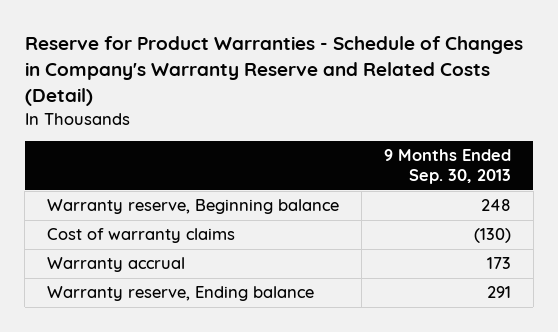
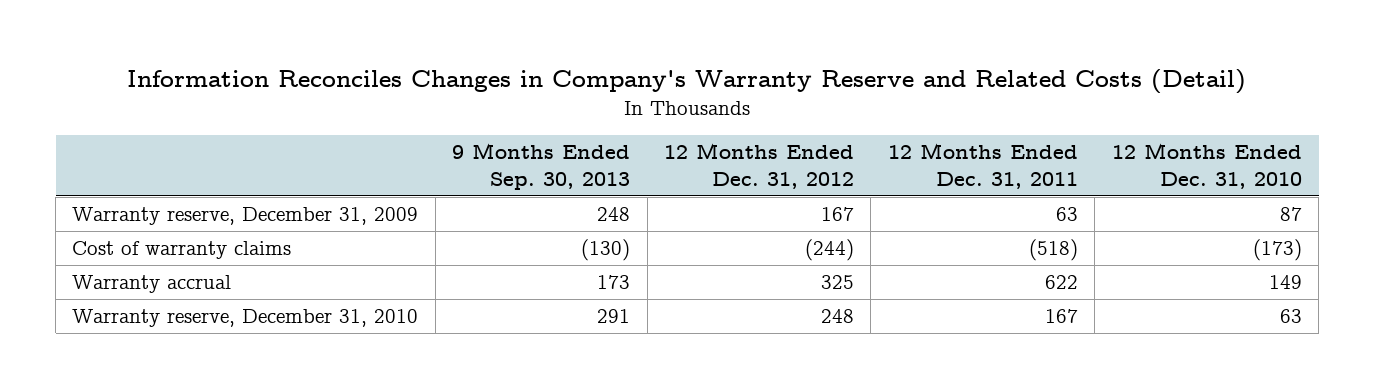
- Reserve for Product Warranties - Schedule of Changes in Company's Warranty Reserve and Related Costs (Detail)
+ Information Reconciles Changes in Company's Warranty Reserve and Related Costs (Detail)
- | 9 Months Ended Sep. 30, 2013
+ | 9 Months Ended Sep. 30, 2013 | 12 Months Ended Dec. 31, 2012 | 12 Months Ended Dec. 31, 2011 | 12 Months Ended Dec. 31, 2010
- Warranty reserve, Beginning balance | 248
+ Warranty reserve, December 31, 2009 | 248 | 167 | 63 | 87
- Warranty reserve, Ending balance | 291
+ Warranty reserve, December 31, 2010 | 291 | 248 | 167 | 63

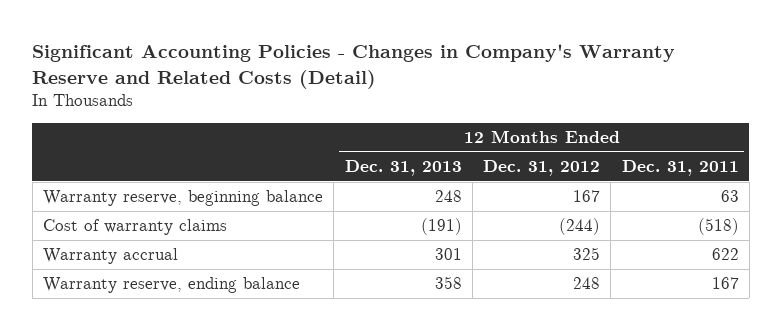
- Information Reconciles Changes in Company's Warranty Reserve and Related Costs (Detail)
+ Significant Accounting Policies - Changes in Company's Warranty Reserve and Related Costs (Detail)
- | 9 Months Ended Sep. 30, 2013 | 12 Months Ended Dec. 31, 2012 | 12 Months Ended Dec. 31, 2011 | 12 Months Ended Dec. 31, 2010
+ | 12 Months Ended Dec. 31, 2013 | 12 Months Ended Dec. 31, 2012 | 12 Months Ended Dec. 31, 2011
- Warranty reserve, December 31, 2009 | 248 | 167 | 63 | 87
+ Warranty reserve, beginning balance | 248 | 167 | 63
- Warranty reserve, December 31, 2010 | 291 | 248 | 167 | 63
+ Warranty reserve, ending balance | 358 | 248 | 167

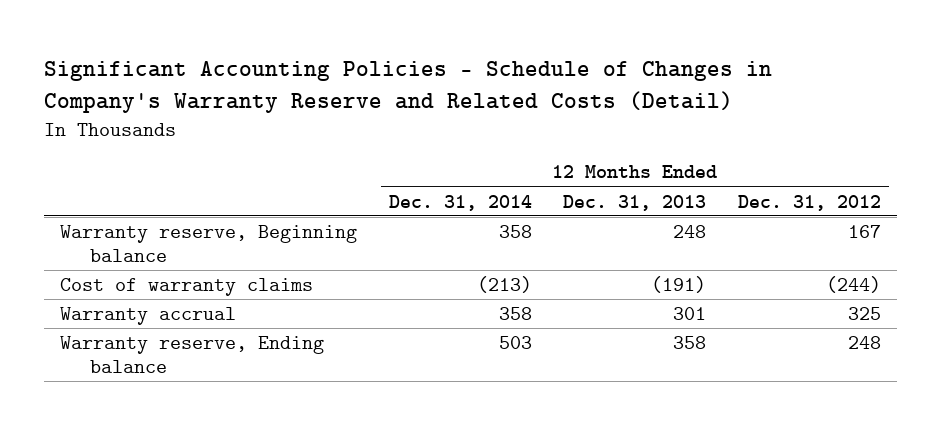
- Significant Accounting Policies - Changes in Company's Warranty Reserve and Related Costs (Detail)
+ Significant Accounting Policies - Schedule of Changes in Company's Warranty Reserve and Related Costs (Detail)
- | 12 Months Ended Dec. 31, 2013 | 12 Months Ended Dec. 31, 2012 | 12 Months Ended Dec. 31, 2011
+ | 12 Months Ended Dec. 31, 2014 | 12 Months Ended Dec. 31, 2013 | 12 Months Ended Dec. 31, 2012
- Warranty reserve, beginning balance | 248 | 167 | 63
+ Warranty reserve, Beginning balance | 358 | 248 | 167
- Warranty reserve, ending balance | 358 | 248 | 167
+ Warranty reserve, Ending balance | 503 | 358 | 248

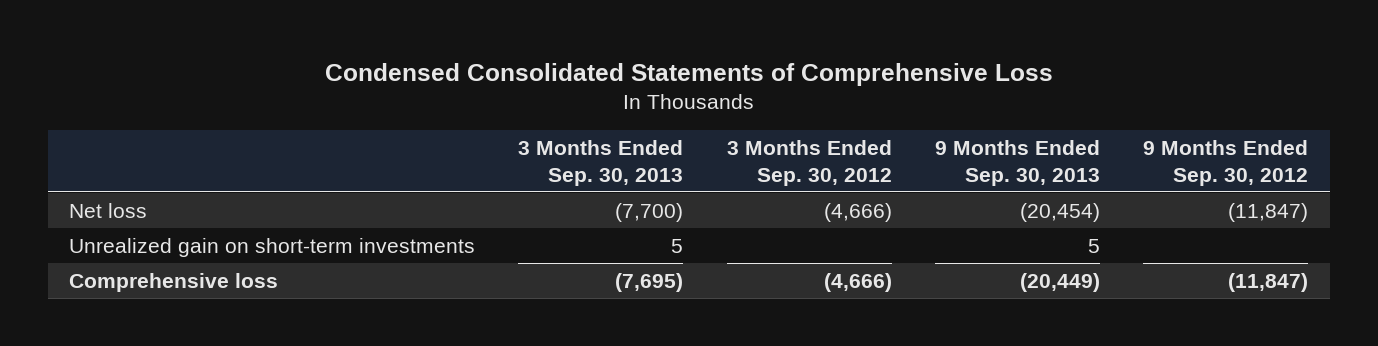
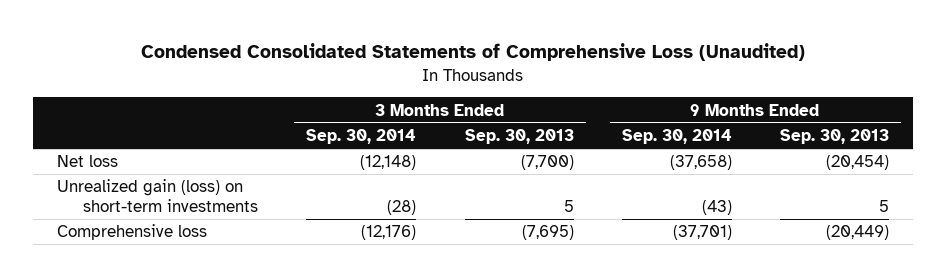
- Condensed Consolidated Statements of Comprehensive Loss
+ Condensed Consolidated Statements of Comprehensive Loss (Unaudited)
- | 3 Months Ended Sep. 30, 2013 | 3 Months Ended Sep. 30, 2012 | 9 Months Ended Sep. 30, 2013 | 9 Months Ended Sep. 30, 2012
+ | 3 Months Ended Sep. 30, 2014 | 3 Months Ended Sep. 30, 2013 | 9 Months Ended Sep. 30, 2014 | 9 Months Ended Sep. 30, 2013
- Unrealized gain on short-term investments | 5 | | 5 |
+ Unrealized gain (loss) on short-term investments | (28) | 5 | (43) | 5

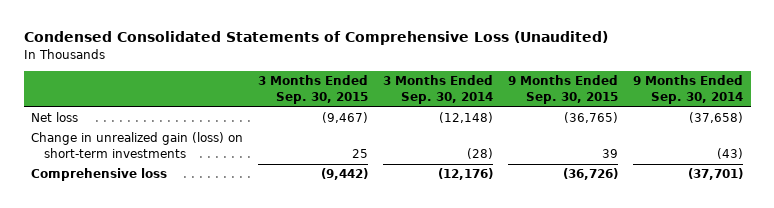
- | 3 Months Ended Sep. 30, 2014 | 3 Months Ended Sep. 30, 2013 | 9 Months Ended Sep. 30, 2014 | 9 Months Ended Sep. 30, 2013
+ | 3 Months Ended Sep. 30, 2015 | 3 Months Ended Sep. 30, 2014 | 9 Months Ended Sep. 30, 2015 | 9 Months Ended Sep. 30, 2014
- Unrealized gain (loss) on short-term investments | (28) | 5 | (43) | 5
+ Change in unrealized gain (loss) on short-term investments | 25 | (28) | 39 | (43)

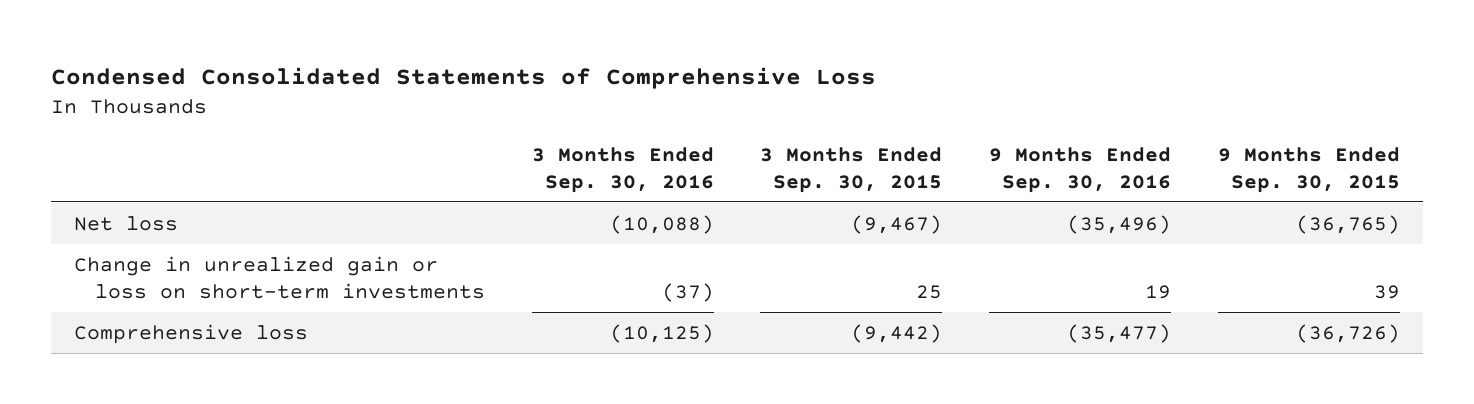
- Condensed Consolidated Statements of Comprehensive Loss (Unaudited)
+ Condensed Consolidated Statements of Comprehensive Loss
- | 3 Months Ended Sep. 30, 2015 | 3 Months Ended Sep. 30, 2014 | 9 Months Ended Sep. 30, 2015 | 9 Months Ended Sep. 30, 2014
+ | 3 Months Ended Sep. 30, 2016 | 3 Months Ended Sep. 30, 2015 | 9 Months Ended Sep. 30, 2016 | 9 Months Ended Sep. 30, 2015
- Change in unrealized gain (loss) on short-term investments | 25 | (28) | 39 | (43)
+ Change in unrealized gain or loss on short-term investments | (37) | 25 | 19 | 39

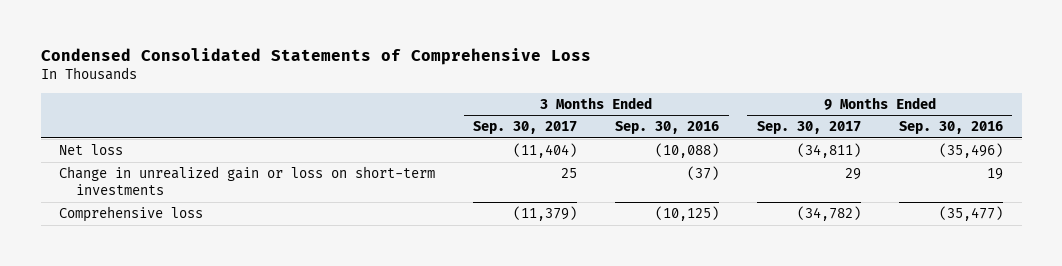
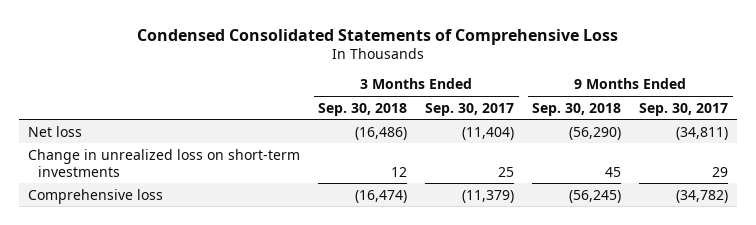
- | 3 Months Ended Sep. 30, 2017 | 3 Months Ended Sep. 30, 2016 | 9 Months Ended Sep. 30, 2017 | 9 Months Ended Sep. 30, 2016
+ | 3 Months Ended Sep. 30, 2018 | 3 Months Ended Sep. 30, 2017 | 9 Months Ended Sep. 30, 2018 | 9 Months Ended Sep. 30, 2017
- Change in unrealized gain or loss on short-term investments | 25 | (37) | 29 | 19
+ Change in unrealized loss on short-term investments | 12 | 25 | 45 | 29

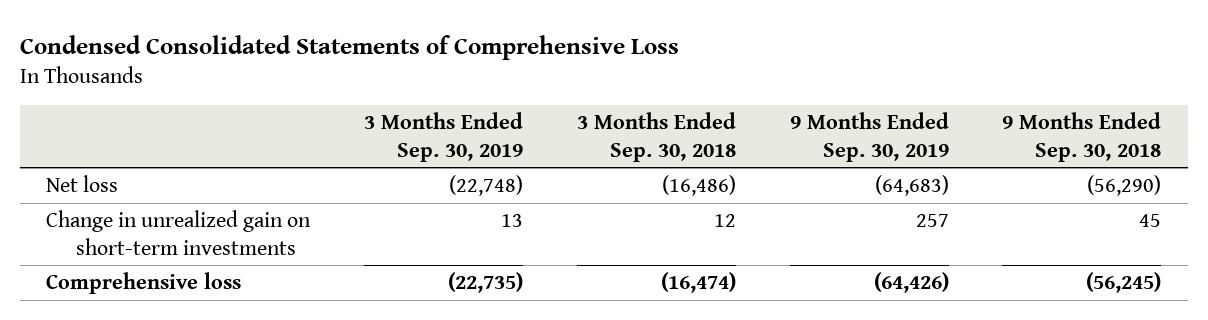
- | 3 Months Ended Sep. 30, 2018 | 3 Months Ended Sep. 30, 2017 | 9 Months Ended Sep. 30, 2018 | 9 Months Ended Sep. 30, 2017
+ | 3 Months Ended Sep. 30, 2019 | 3 Months Ended Sep. 30, 2018 | 9 Months Ended Sep. 30, 2019 | 9 Months Ended Sep. 30, 2018
- Change in unrealized loss on short-term investments | 12 | 25 | 45 | 29
+ Change in unrealized gain on short-term investments | 13 | 12 | 257 | 45

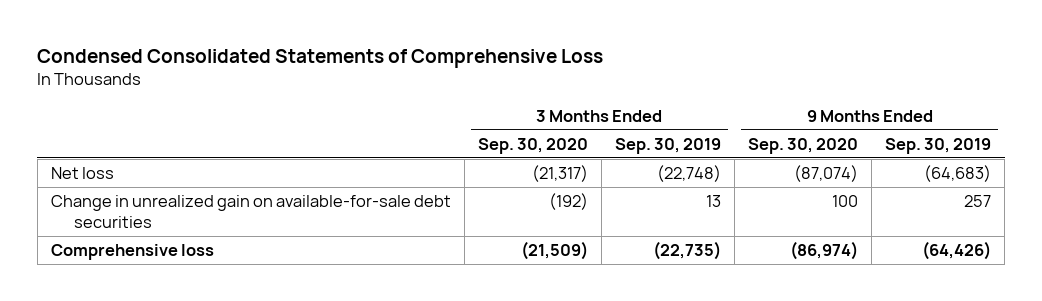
- | 3 Months Ended Sep. 30, 2019 | 3 Months Ended Sep. 30, 2018 | 9 Months Ended Sep. 30, 2019 | 9 Months Ended Sep. 30, 2018
+ | 3 Months Ended Sep. 30, 2020 | 3 Months Ended Sep. 30, 2019 | 9 Months Ended Sep. 30, 2020 | 9 Months Ended Sep. 30, 2019
- Change in unrealized gain on short-term investments | 13 | 12 | 257 | 45
+ Change in unrealized gain on available-for-sale debt securities | (192) | 13 | 100 | 257

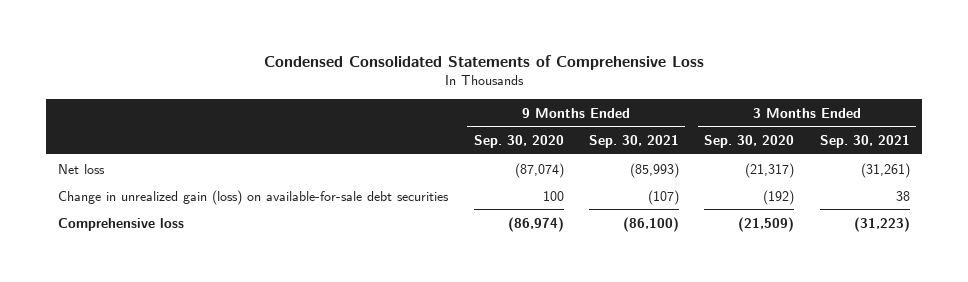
- | 3 Months Ended Sep. 30, 2020 | 3 Months Ended Sep. 30, 2019 | 9 Months Ended Sep. 30, 2020 | 9 Months Ended Sep. 30, 2019
+ | 9 Months Ended Sep. 30, 2020 | 9 Months Ended Sep. 30, 2021 | 3 Months Ended Sep. 30, 2020 | 3 Months Ended Sep. 30, 2021
- Change in unrealized gain on available-for-sale debt securities | (192) | 13 | 100 | 257
+ Change in unrealized gain (loss) on available-for-sale debt securities | 100 | (107) | (192) | 38

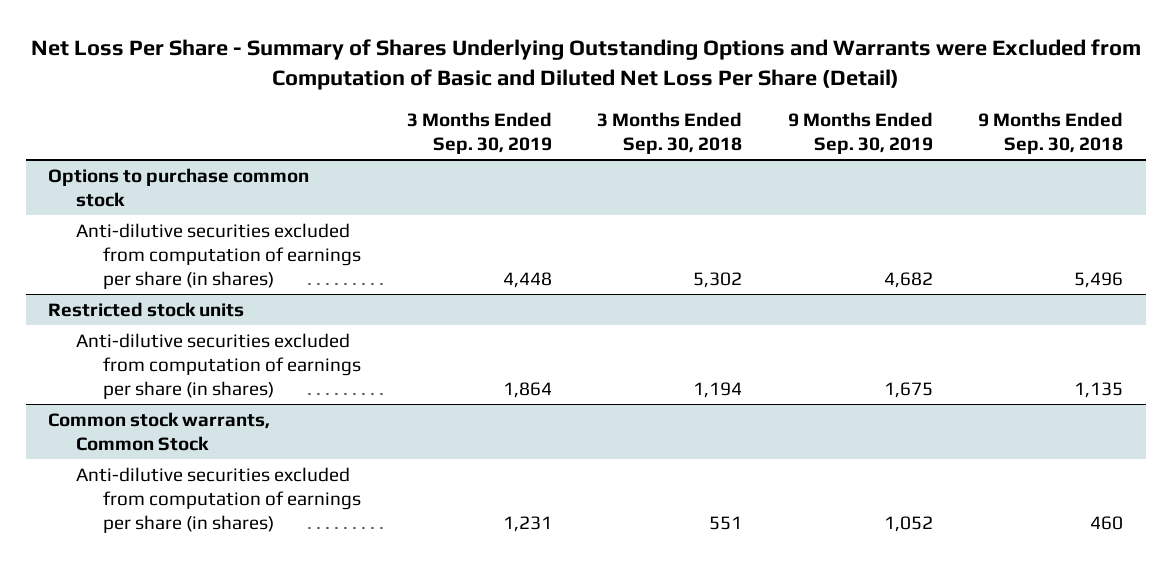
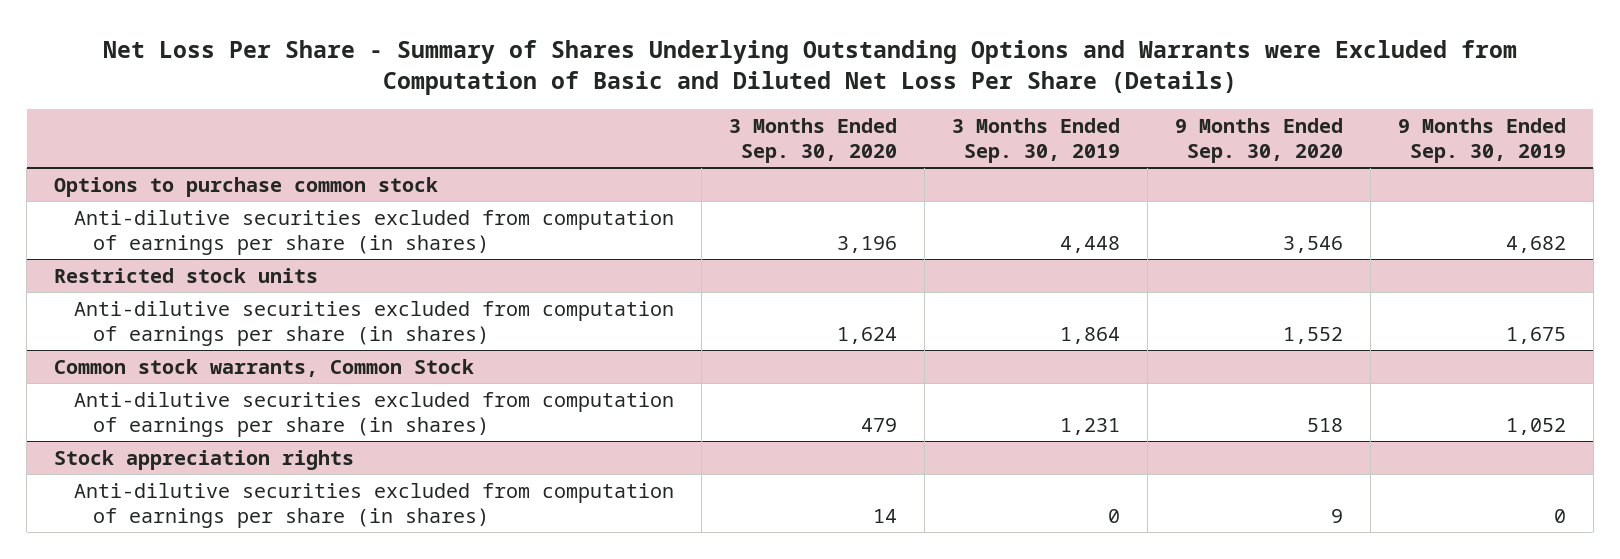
- Net Loss Per Share - Summary of Shares Underlying Outstanding Options and Warrants were Excluded from Computation of Basic and Diluted Net Loss Per Share (Detail)
+ Net Loss Per Share - Summary of Shares Underlying Outstanding Options and Warrants were Excluded from Computation of Basic and Diluted Net Loss Per Share (Details)
- | 3 Months Ended Sep. 30, 2019 | 3 Months Ended Sep. 30, 2018 | 9 Months Ended Sep. 30, 2019 | 9 Months Ended Sep. 30, 2018
+ | 3 Months Ended Sep. 30, 2020 | 3 Months Ended Sep. 30, 2019 | 9 Months Ended Sep. 30, 2020 | 9 Months Ended Sep. 30, 2019
+ Stock appreciation rights
+ Anti-dilutive securities excluded from computation of earnings per share (in shares) | 14 | 0 | 9 | 0

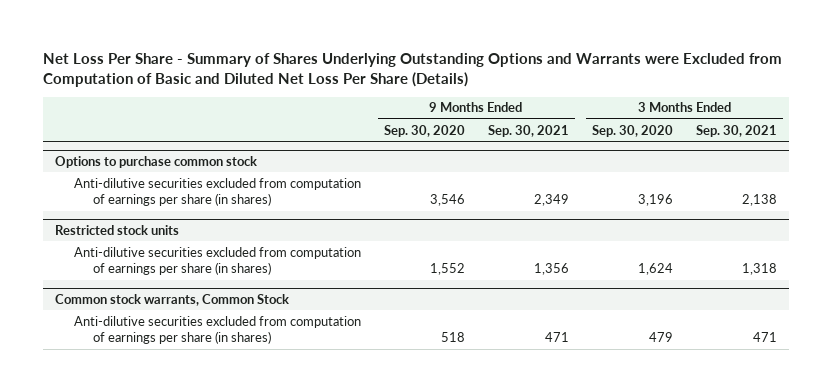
- | 3 Months Ended Sep. 30, 2020 | 3 Months Ended Sep. 30, 2019 | 9 Months Ended Sep. 30, 2020 | 9 Months Ended Sep. 30, 2019
+ | 9 Months Ended Sep. 30, 2020 | 9 Months Ended Sep. 30, 2021 | 3 Months Ended Sep. 30, 2020 | 3 Months Ended Sep. 30, 2021
- Stock appreciation rights
- Anti-dilutive securities excluded from computation of earnings per share (in shares) | 14 | 0 | 9 | 0

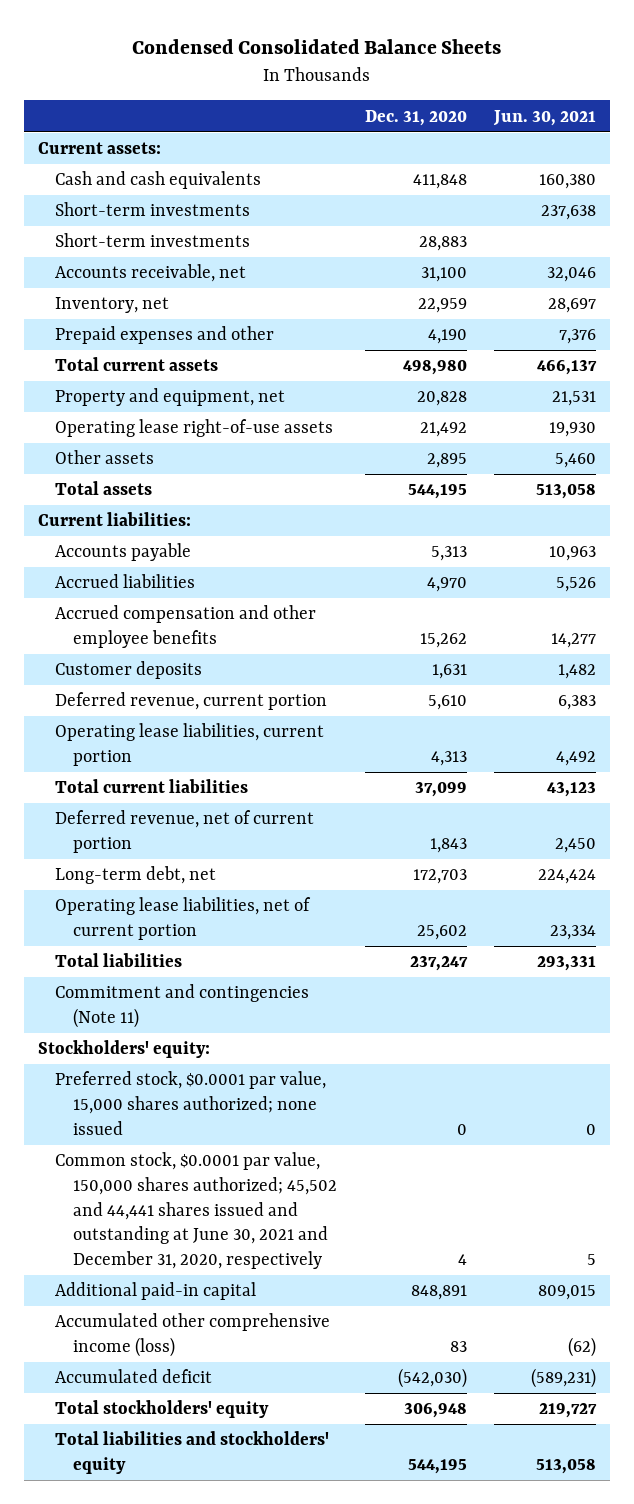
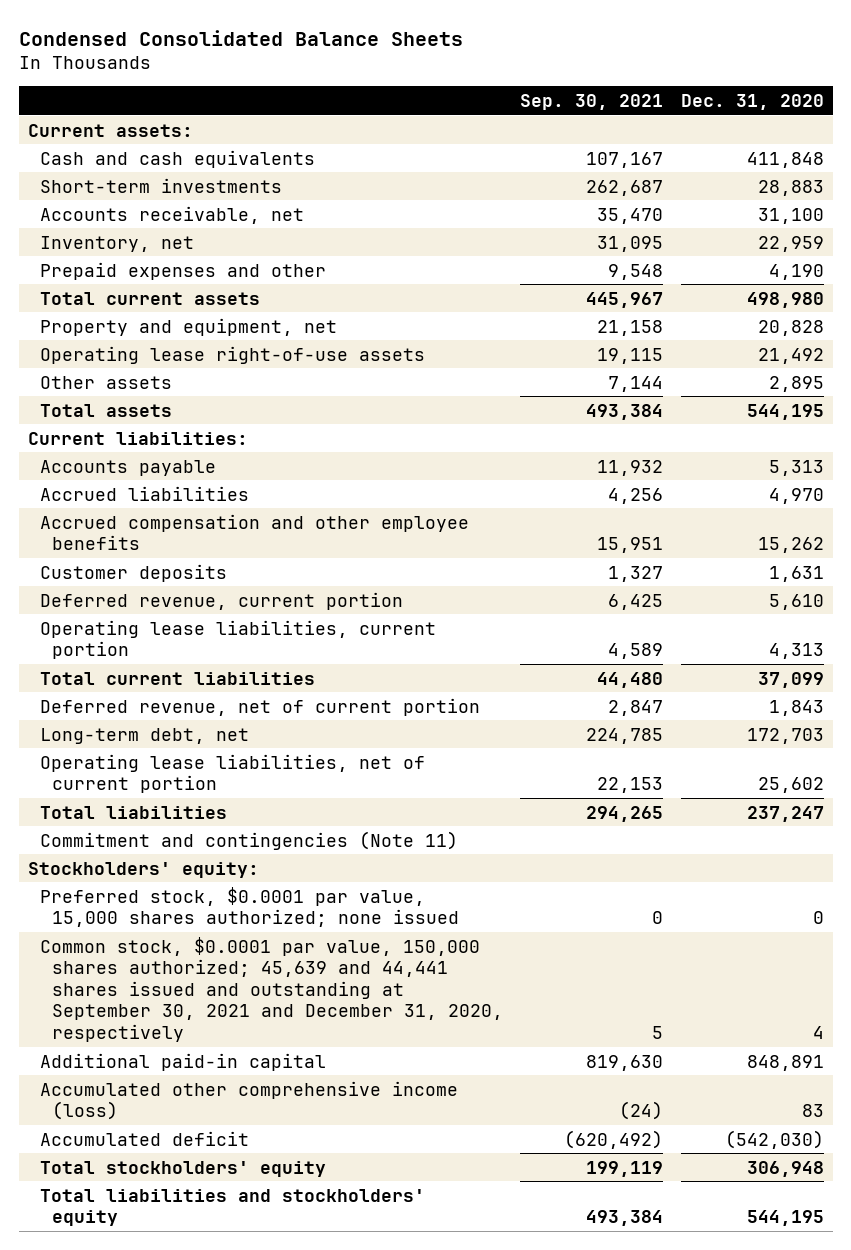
- | Dec. 31, 2020 | Jun. 30, 2021
+ | Sep. 30, 2021 | Dec. 31, 2020
- Short-term investments | | 237,638
- Common stock, $0.0001 par value, 150,000 shares authorized; 45,502 and 44,441 shares issued and outstanding at June 30, 2021 and December 31, 2020, respectively | 4 | 5
+ Common stock, $0.0001 par value, 150,000 shares authorized; 45,639 and 44,441 shares issued and outstanding at September 30, 2021 and December 31, 2020, respectively | 5 | 4

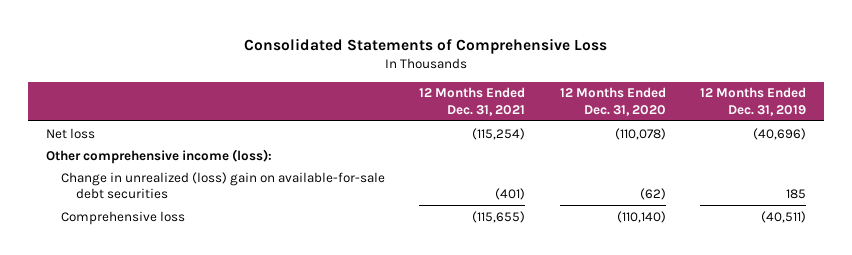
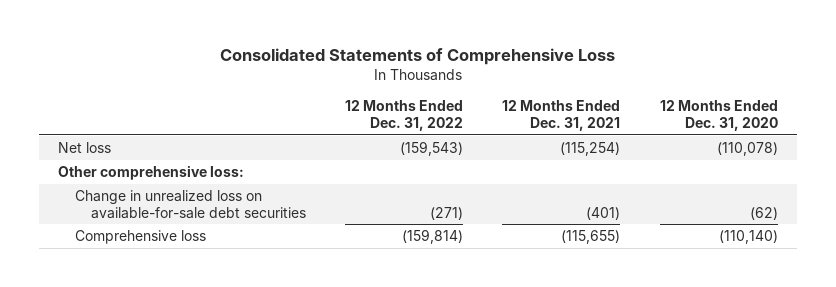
- | 12 Months Ended Dec. 31, 2021 | 12 Months Ended Dec. 31, 2020 | 12 Months Ended Dec. 31, 2019
+ | 12 Months Ended Dec. 31, 2022 | 12 Months Ended Dec. 31, 2021 | 12 Months Ended Dec. 31, 2020
- Other comprehensive income (loss):
- Change in unrealized (loss) gain on available-for-sale debt securities | (401) | (62) | 185
+ Other comprehensive loss:
+ Change in unrealized loss on available-for-sale debt securities | (271) | (401) | (62)

